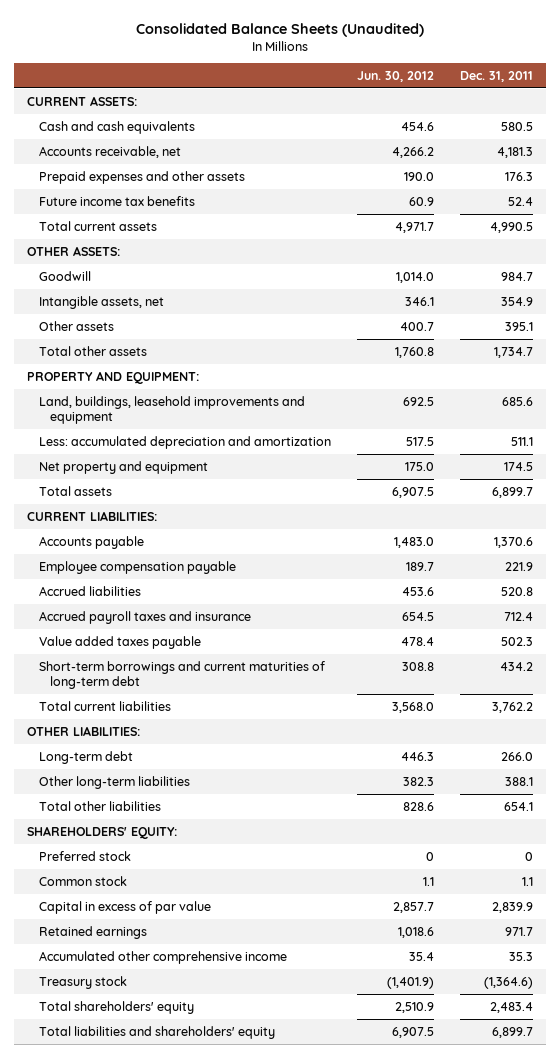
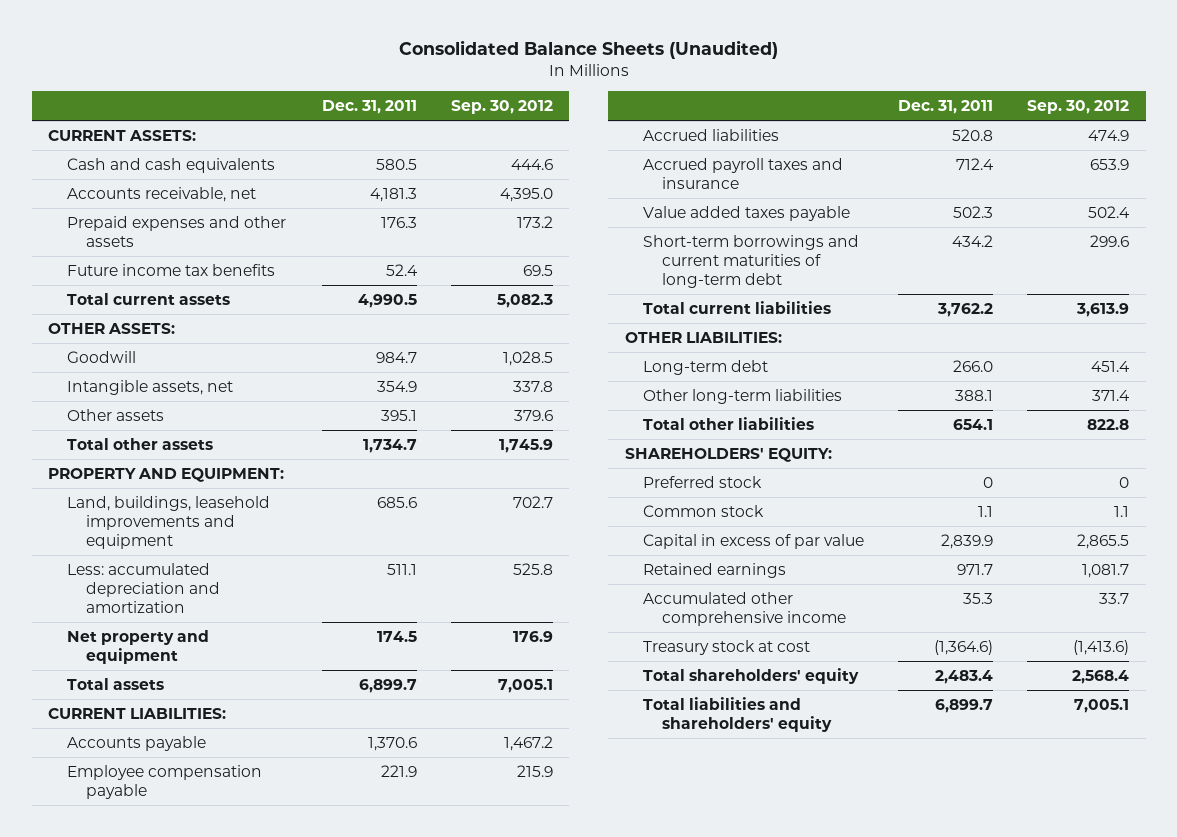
- | Jun. 30, 2012 | Dec. 31, 2011
+ | Dec. 31, 2011 | Sep. 30, 2012
- Treasury stock | (1,401.9) | (1,364.6)
+ Treasury stock at cost | (1,364.6) | (1,413.6)

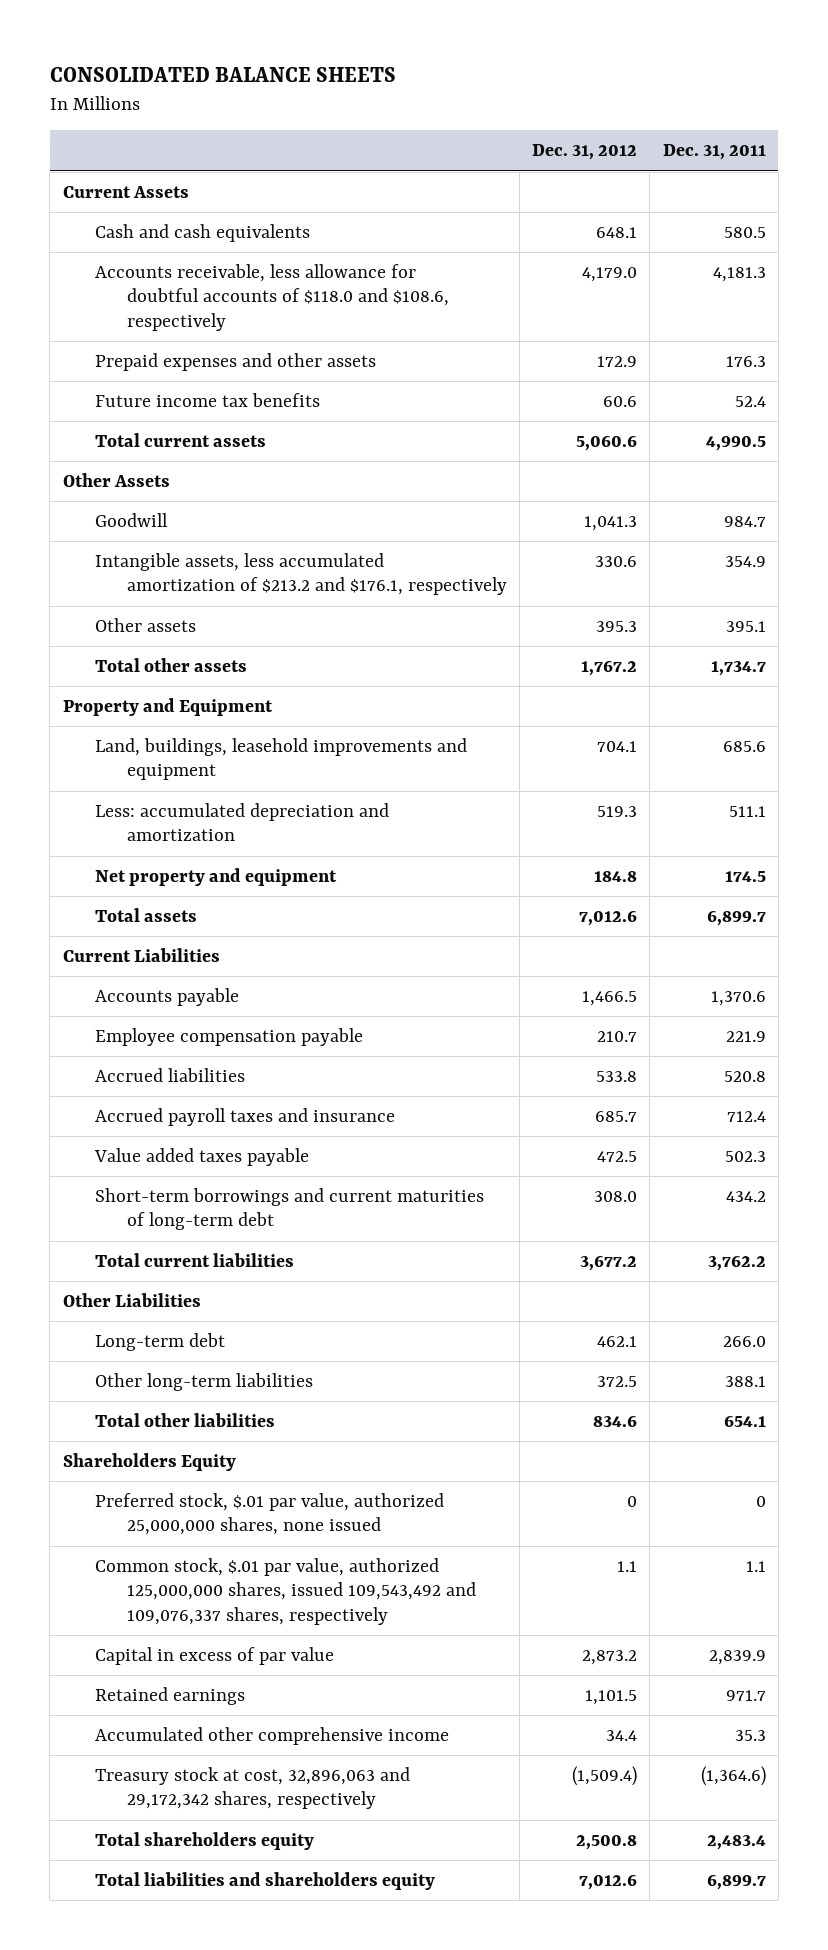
- Consolidated Balance Sheets (Unaudited)
+ CONSOLIDATED BALANCE SHEETS
- | Dec. 31, 2011 | Sep. 30, 2012
+ | Dec. 31, 2012 | Dec. 31, 2011
- CURRENT ASSETS:
+ Current Assets
- Accounts receivable, net | 4,181.3 | 4,395.0
+ Accounts receivable, less allowance for doubtful accounts of $118.0 and $108.6, respectively | 4,179.0 | 4,181.3
- OTHER ASSETS:
+ Other Assets
- Intangible assets, net | 354.9 | 337.8
+ Intangible assets, less accumulated amortization of $213.2 and $176.1, respectively | 330.6 | 354.9
- PROPERTY AND EQUIPMENT:
+ Property and Equipment
- CURRENT LIABILITIES:
+ Current Liabilities
- OTHER LIABILITIES:
+ Other Liabilities
- SHAREHOLDERS' EQUITY:
- Preferred stock | 0 | 0
- Common stock | 1.1 | 1.1
+ Shareholders Equity
+ Preferred stock, $.01 par value, authorized 25,000,000 shares, none issued | 0 | 0
+ Common stock, $.01 par value, authorized 125,000,000 shares, issued 109,543,492 and 109,076,337 shares, respectively | 1.1 | 1.1
- Treasury stock at cost | (1,364.6) | (1,413.6)
- Total shareholders' equity | 2,483.4 | 2,568.4
- Total liabilities and shareholders' equity | 6,899.7 | 7,005.1
+ Treasury stock at cost, 32,896,063 and 29,172,342 shares, respectively | (1,509.4) | (1,364.6)
+ Total shareholders equity | 2,500.8 | 2,483.4
+ Total liabilities and shareholders equity | 7,012.6 | 6,899.7

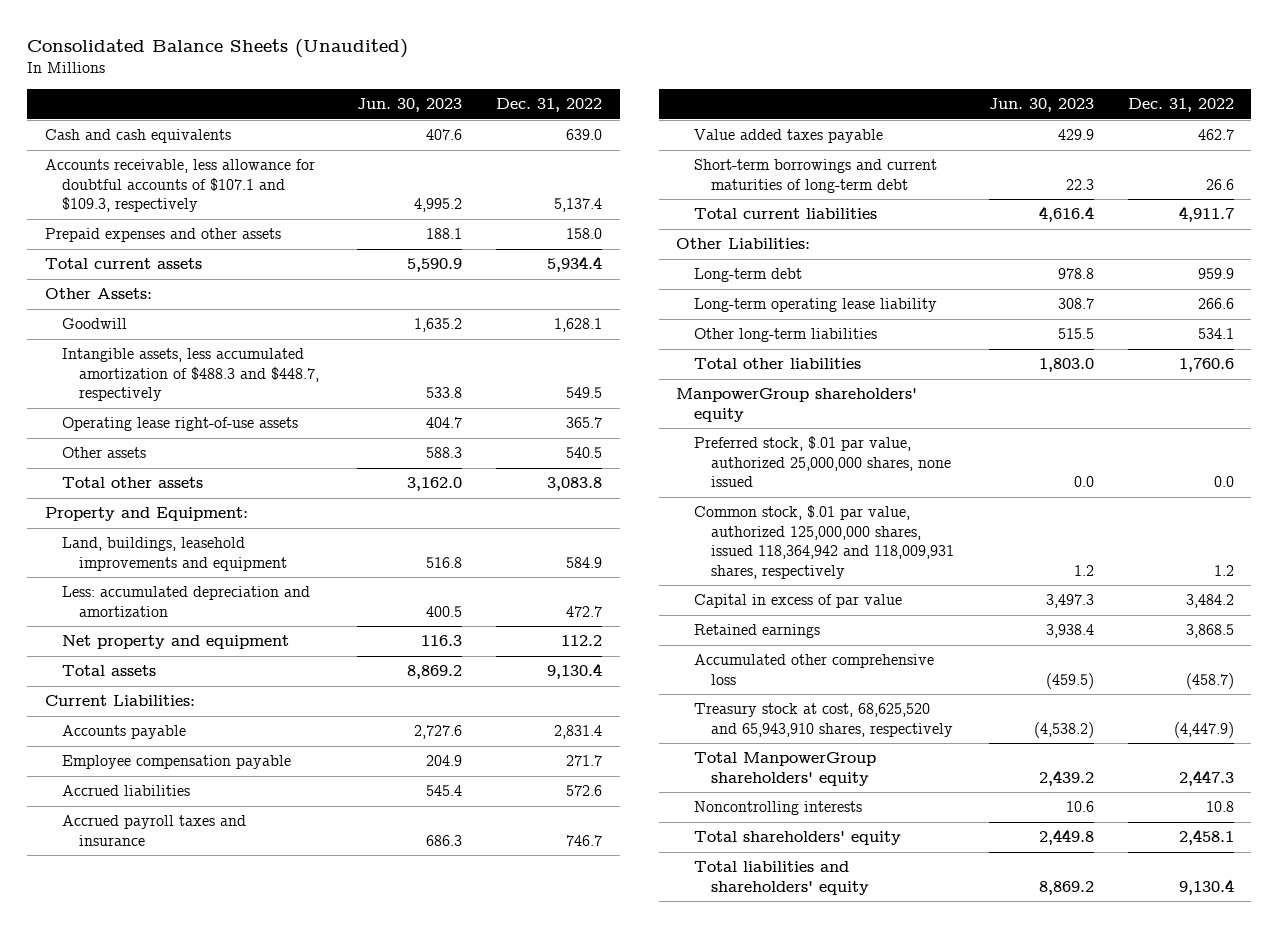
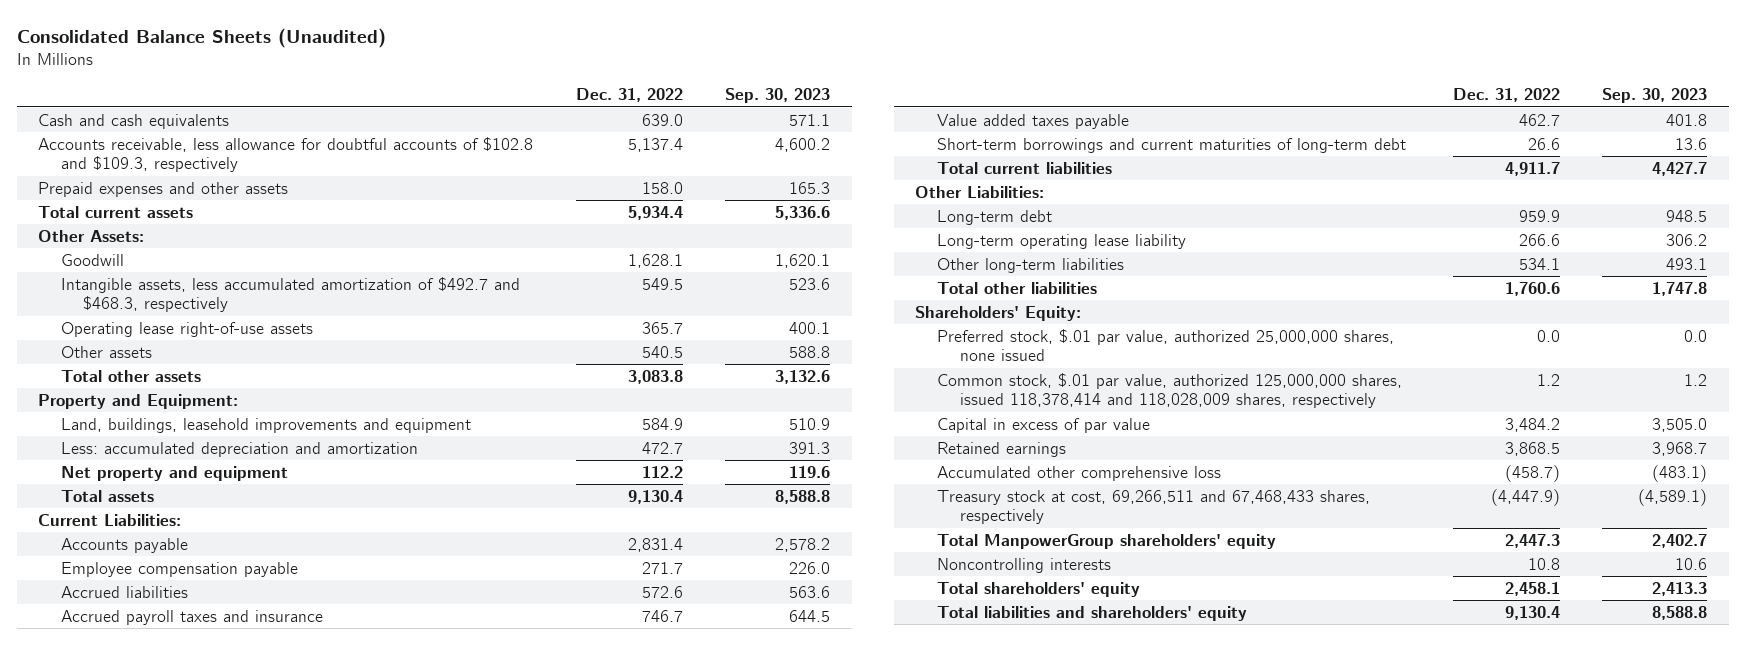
- | Jun. 30, 2023 | Dec. 31, 2022
+ | Dec. 31, 2022 | Sep. 30, 2023
- Accounts receivable, less allowance for doubtful accounts of $107.1 and $109.3, respectively | 4,995.2 | 5,137.4
+ Accounts receivable, less allowance for doubtful accounts of $102.8 and $109.3, respectively | 5,137.4 | 4,600.2
- Intangible assets, less accumulated amortization of $488.3 and $448.7, respectively | 533.8 | 549.5
+ Intangible assets, less accumulated amortization of $492.7 and $468.3, respectively | 549.5 | 523.6
- ManpowerGroup shareholders' equity
+ Shareholders' Equity:
- Common stock, $.01 par value, authorized 125,000,000 shares, issued 118,364,942 and 118,009,931 shares, respectively | 1.2 | 1.2
+ Common stock, $.01 par value, authorized 125,000,000 shares, issued 118,378,414 and 118,028,009 shares, respectively | 1.2 | 1.2
- Treasury stock at cost, 68,625,520 and 65,943,910 shares, respectively | (4,538.2) | (4,447.9)
+ Treasury stock at cost, 69,266,511 and 67,468,433 shares, respectively | (4,447.9) | (4,589.1)

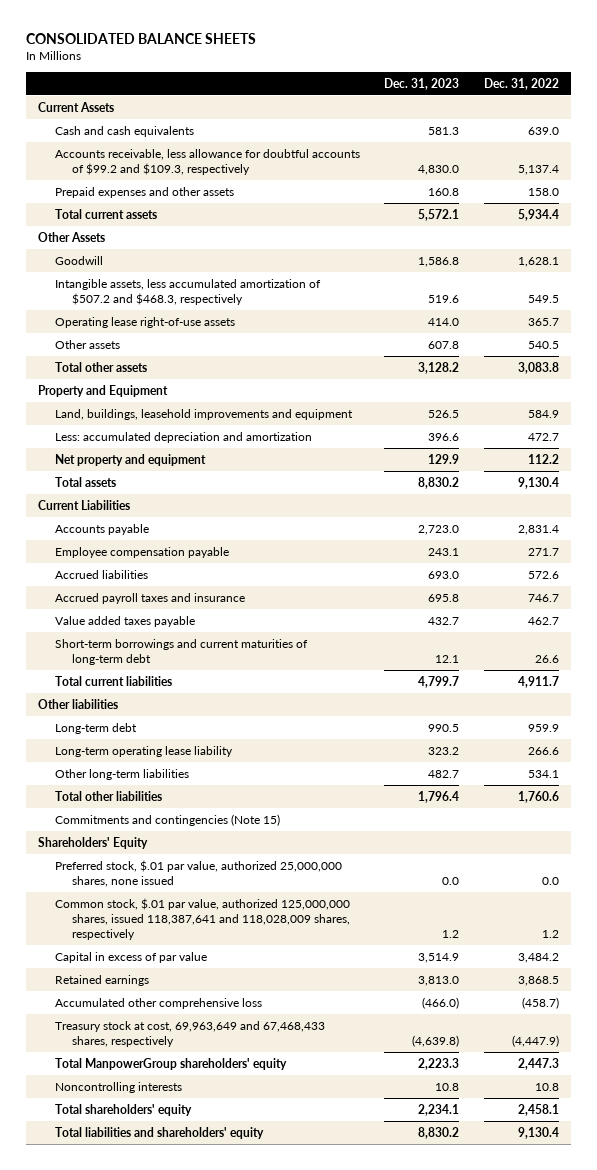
- Consolidated Balance Sheets (Unaudited)
+ CONSOLIDATED BALANCE SHEETS
- | Dec. 31, 2022 | Sep. 30, 2023
+ | Dec. 31, 2023 | Dec. 31, 2022
+ Current Assets
- Accounts receivable, less allowance for doubtful accounts of $102.8 and $109.3, respectively | 5,137.4 | 4,600.2
+ Accounts receivable, less allowance for doubtful accounts of $99.2 and $109.3, respectively | 4,830.0 | 5,137.4
- Other Assets:
+ Other Assets
- Intangible assets, less accumulated amortization of $492.7 and $468.3, respectively | 549.5 | 523.6
+ Intangible assets, less accumulated amortization of $507.2 and $468.3, respectively | 519.6 | 549.5
- Property and Equipment:
+ Property and Equipment
- Current Liabilities:
+ Current Liabilities
- Other Liabilities:
+ Other liabilities
- Shareholders' Equity:
+ Commitments and contingencies (Note 15)
+ Shareholders' Equity
- Common stock, $.01 par value, authorized 125,000,000 shares, issued 118,378,414 and 118,028,009 shares, respectively | 1.2 | 1.2
+ Common stock, $.01 par value, authorized 125,000,000 shares, issued 118,387,641 and 118,028,009 shares, respectively | 1.2 | 1.2
- Treasury stock at cost, 69,266,511 and 67,468,433 shares, respectively | (4,447.9) | (4,589.1)
+ Treasury stock at cost, 69,963,649 and 67,468,433 shares, respectively | (4,639.8) | (4,447.9)

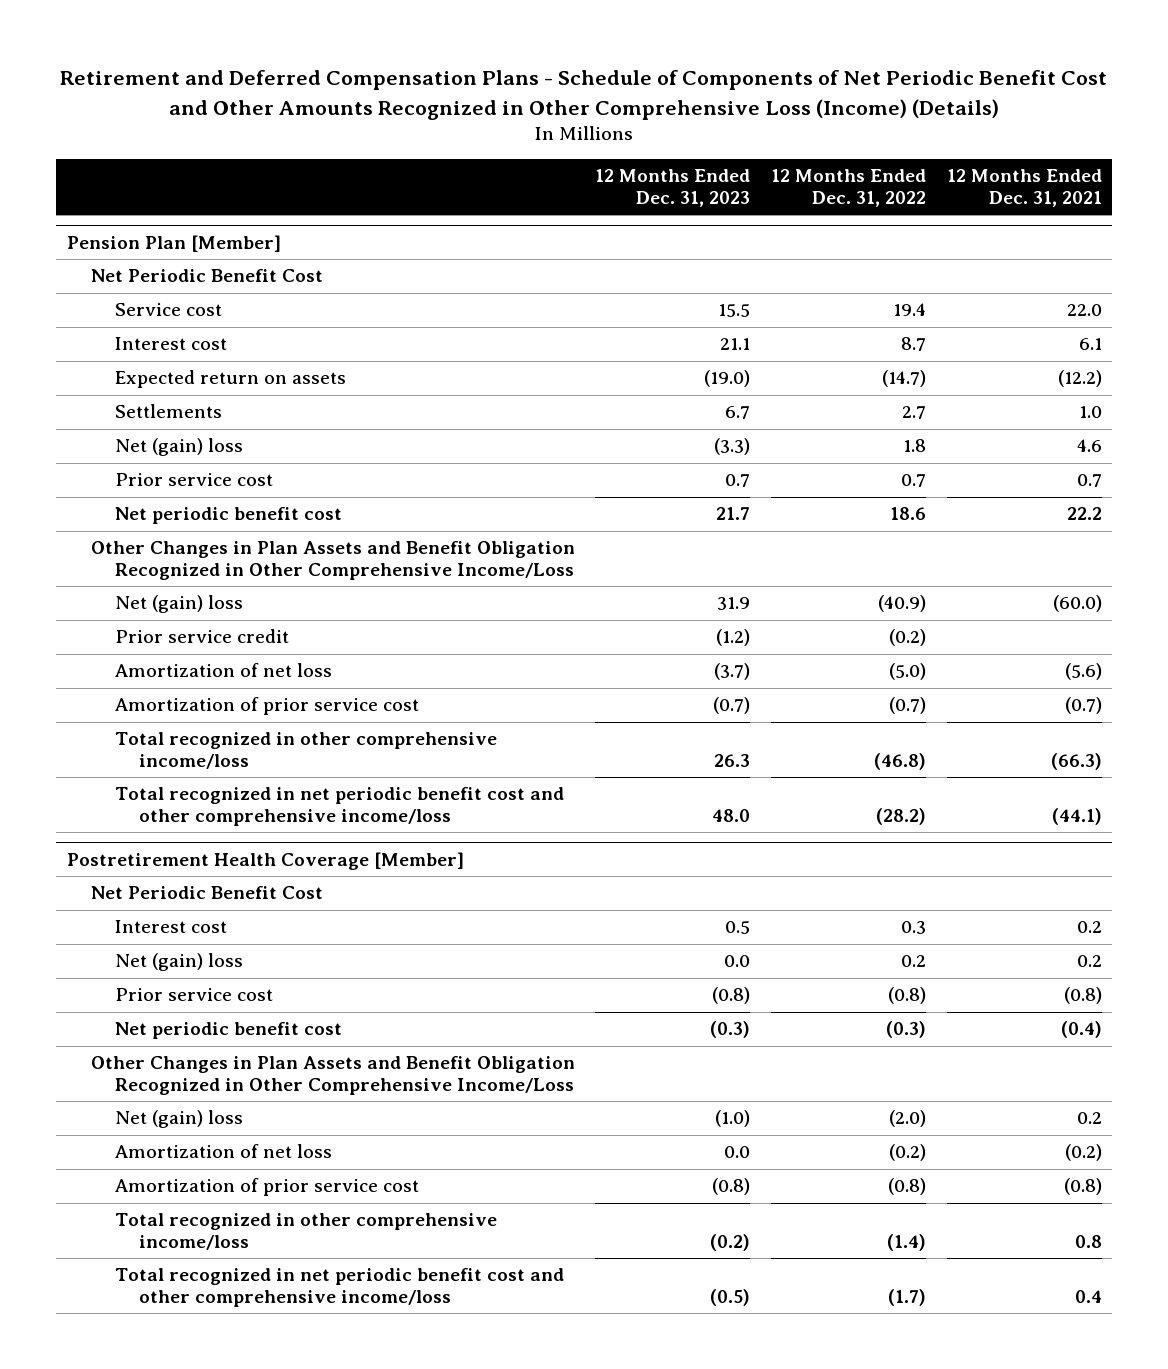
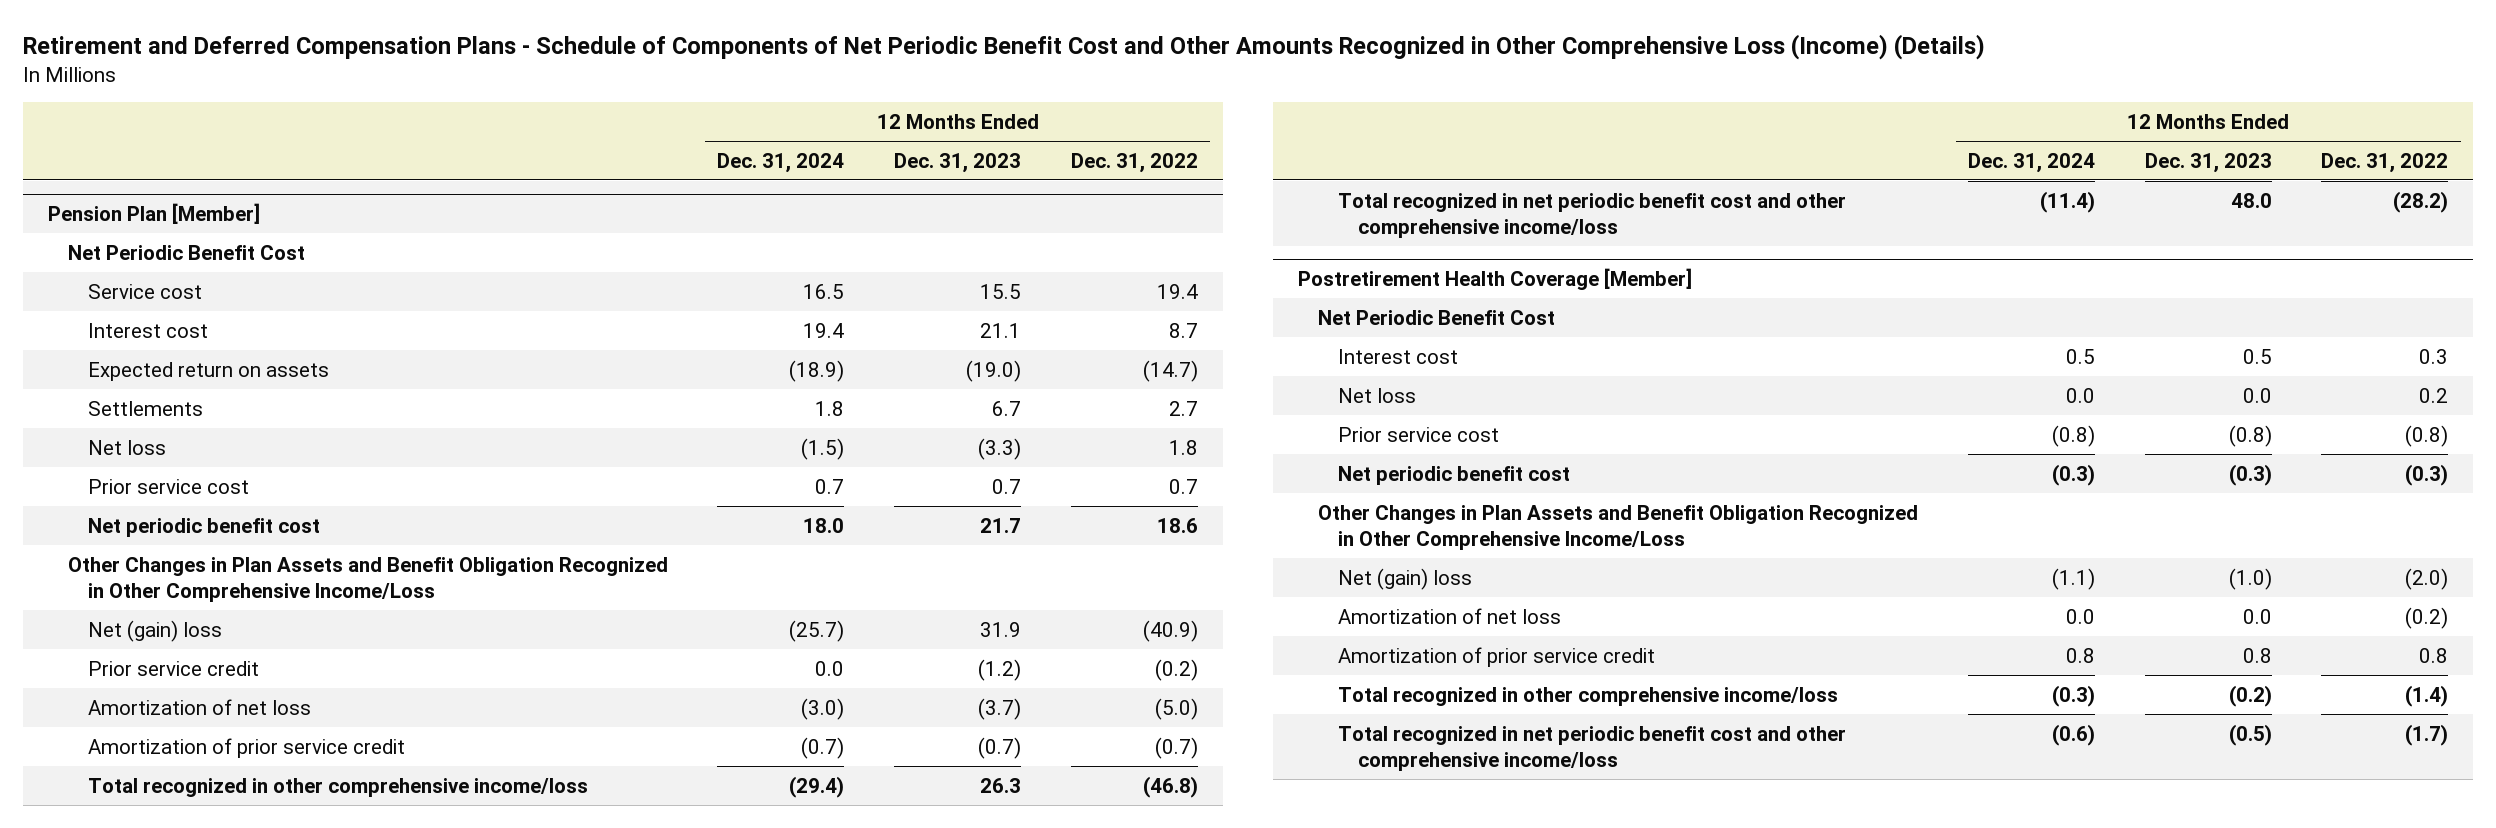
- | 12 Months Ended Dec. 31, 2023 | 12 Months Ended Dec. 31, 2022 | 12 Months Ended Dec. 31, 2021
+ | 12 Months Ended Dec. 31, 2024 | 12 Months Ended Dec. 31, 2023 | 12 Months Ended Dec. 31, 2022
@ Pension Plan [Member]
- Net (gain) loss | (3.3) | 1.8 | 4.6
+ Net loss | (1.5) | (3.3) | 1.8
- Amortization of prior service cost | (0.7) | (0.7) | (0.7)
+ Amortization of prior service credit | (0.7) | (0.7) | (0.7)
@ Postretirement Health Coverage [Member]
- Net (gain) loss | 0.0 | 0.2 | 0.2
+ Net loss | 0.0 | 0.0 | 0.2
- Amortization of prior service cost | (0.8) | (0.8) | (0.8)
+ Amortization of prior service credit | 0.8 | 0.8 | 0.8

